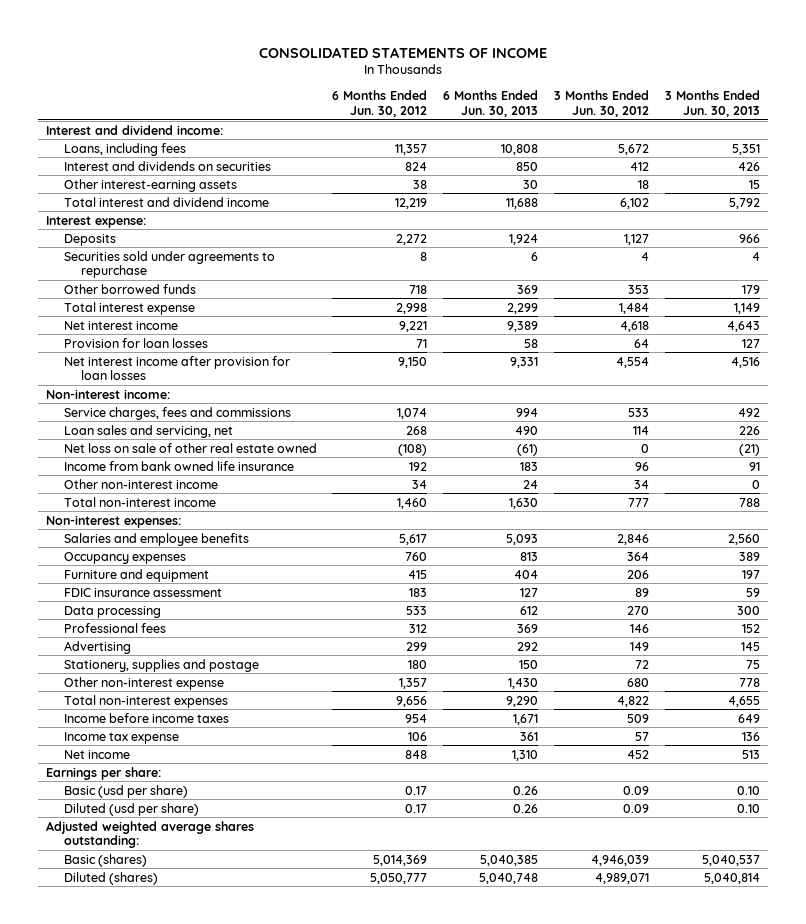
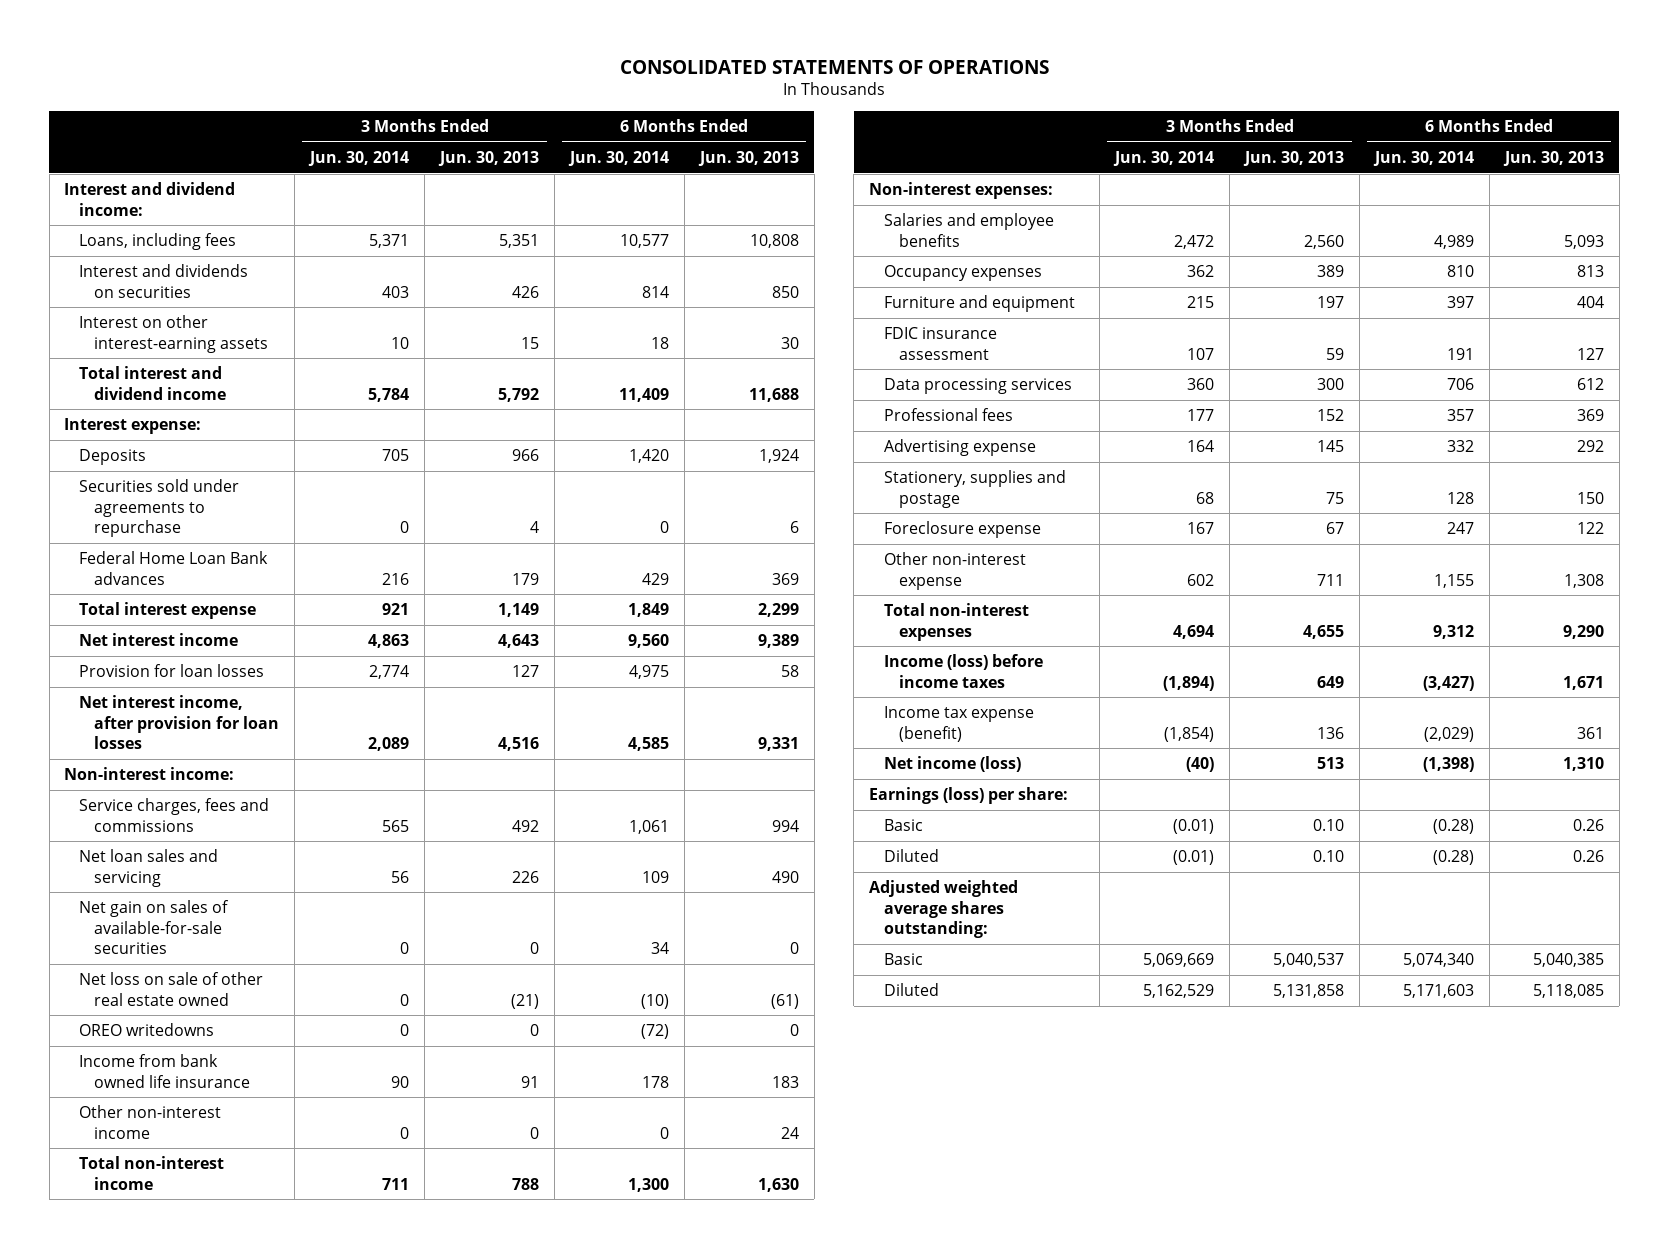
- CONSOLIDATED STATEMENTS OF INCOME
+ CONSOLIDATED STATEMENTS OF OPERATIONS
- | 6 Months Ended Jun. 30, 2012 | 6 Months Ended Jun. 30, 2013 | 3 Months Ended Jun. 30, 2012 | 3 Months Ended Jun. 30, 2013
+ | 3 Months Ended Jun. 30, 2014 | 3 Months Ended Jun. 30, 2013 | 6 Months Ended Jun. 30, 2014 | 6 Months Ended Jun. 30, 2013
- Other interest-earning assets | 38 | 30 | 18 | 15
+ Interest on other interest-earning assets | 10 | 15 | 18 | 30
- Other borrowed funds | 718 | 369 | 353 | 179
+ Federal Home Loan Bank advances | 216 | 179 | 429 | 369
- Net interest income after provision for loan losses | 9,150 | 9,331 | 4,554 | 4,516
+ Net interest income, after provision for loan losses | 2,089 | 4,516 | 4,585 | 9,331
- Loan sales and servicing, net | 268 | 490 | 114 | 226
+ Net loan sales and servicing | 56 | 226 | 109 | 490
+ Net gain on sales of available-for-sale securities | 0 | 0 | 34 | 0
+ OREO writedowns | 0 | 0 | (72) | 0
- Data processing | 533 | 612 | 270 | 300
+ Data processing services | 360 | 300 | 706 | 612
- Advertising | 299 | 292 | 149 | 145
+ Advertising expense | 164 | 145 | 332 | 292
- Other non-interest expense | 1,357 | 1,430 | 680 | 778
+ Foreclosure expense | 167 | 67 | 247 | 122
+ Other non-interest expense | 602 | 711 | 1,155 | 1,308
- Income before income taxes | 954 | 1,671 | 509 | 649
- Income tax expense | 106 | 361 | 57 | 136
- Net income | 848 | 1,310 | 452 | 513
- Earnings per share:
- Basic (usd per share) | 0.17 | 0.26 | 0.09 | 0.10
- Diluted (usd per share) | 0.17 | 0.26 | 0.09 | 0.10
+ Income (loss) before income taxes | (1,894) | 649 | (3,427) | 1,671
+ Income tax expense (benefit) | (1,854) | 136 | (2,029) | 361
+ Net income (loss) | (40) | 513 | (1,398) | 1,310
+ Earnings (loss) per share:
+ Basic | (0.01) | 0.10 | (0.28) | 0.26
+ Diluted | (0.01) | 0.10 | (0.28) | 0.26
- Basic (shares) | 5,014,369 | 5,040,385 | 4,946,039 | 5,040,537
- Diluted (shares) | 5,050,777 | 5,040,748 | 4,989,071 | 5,040,814
+ Basic | 5,069,669 | 5,040,537 | 5,074,340 | 5,040,385
+ Diluted | 5,162,529 | 5,131,858 | 5,171,603 | 5,118,085

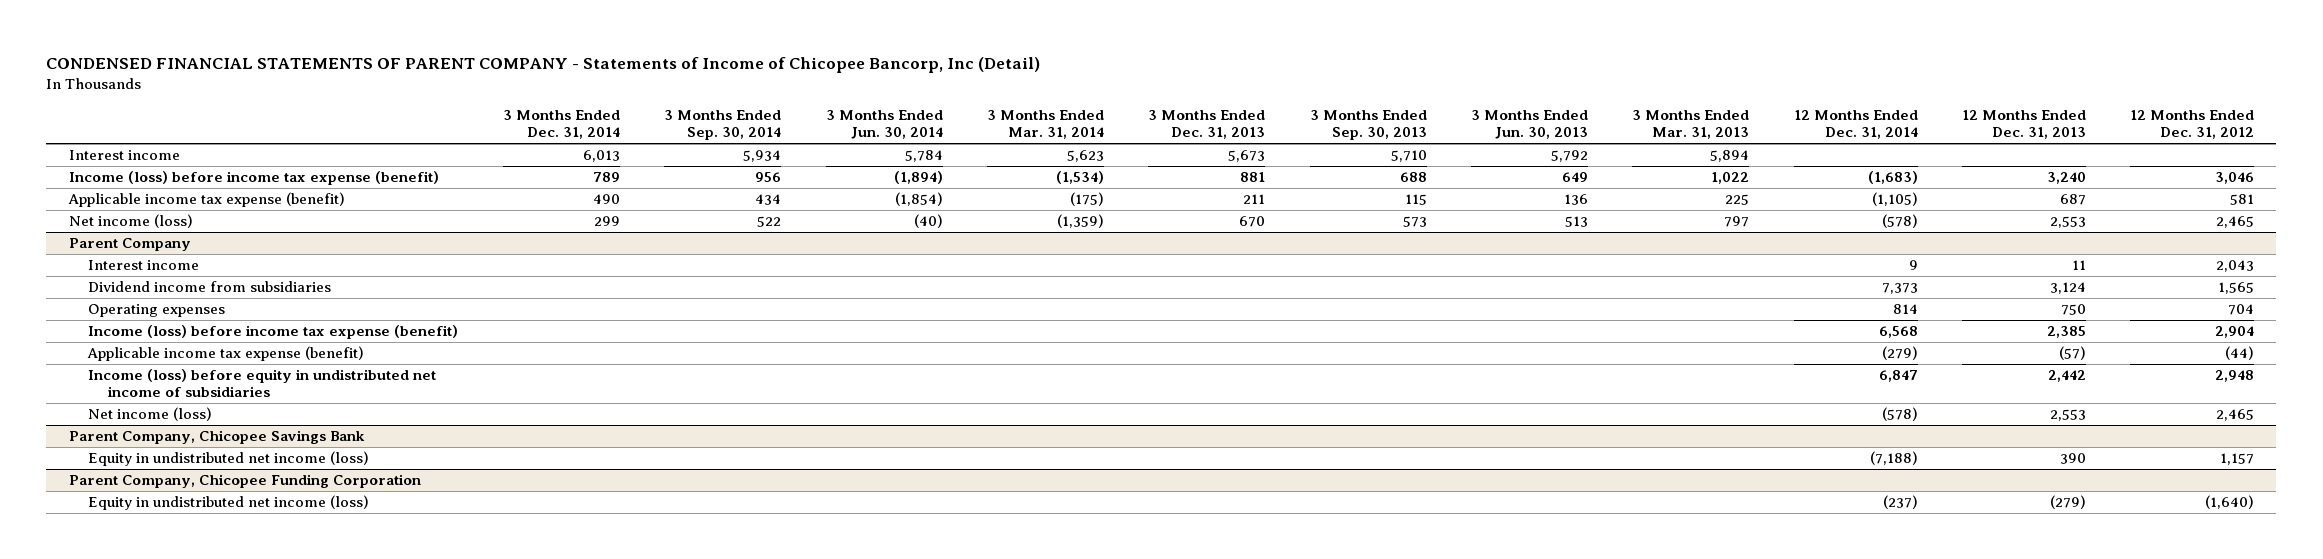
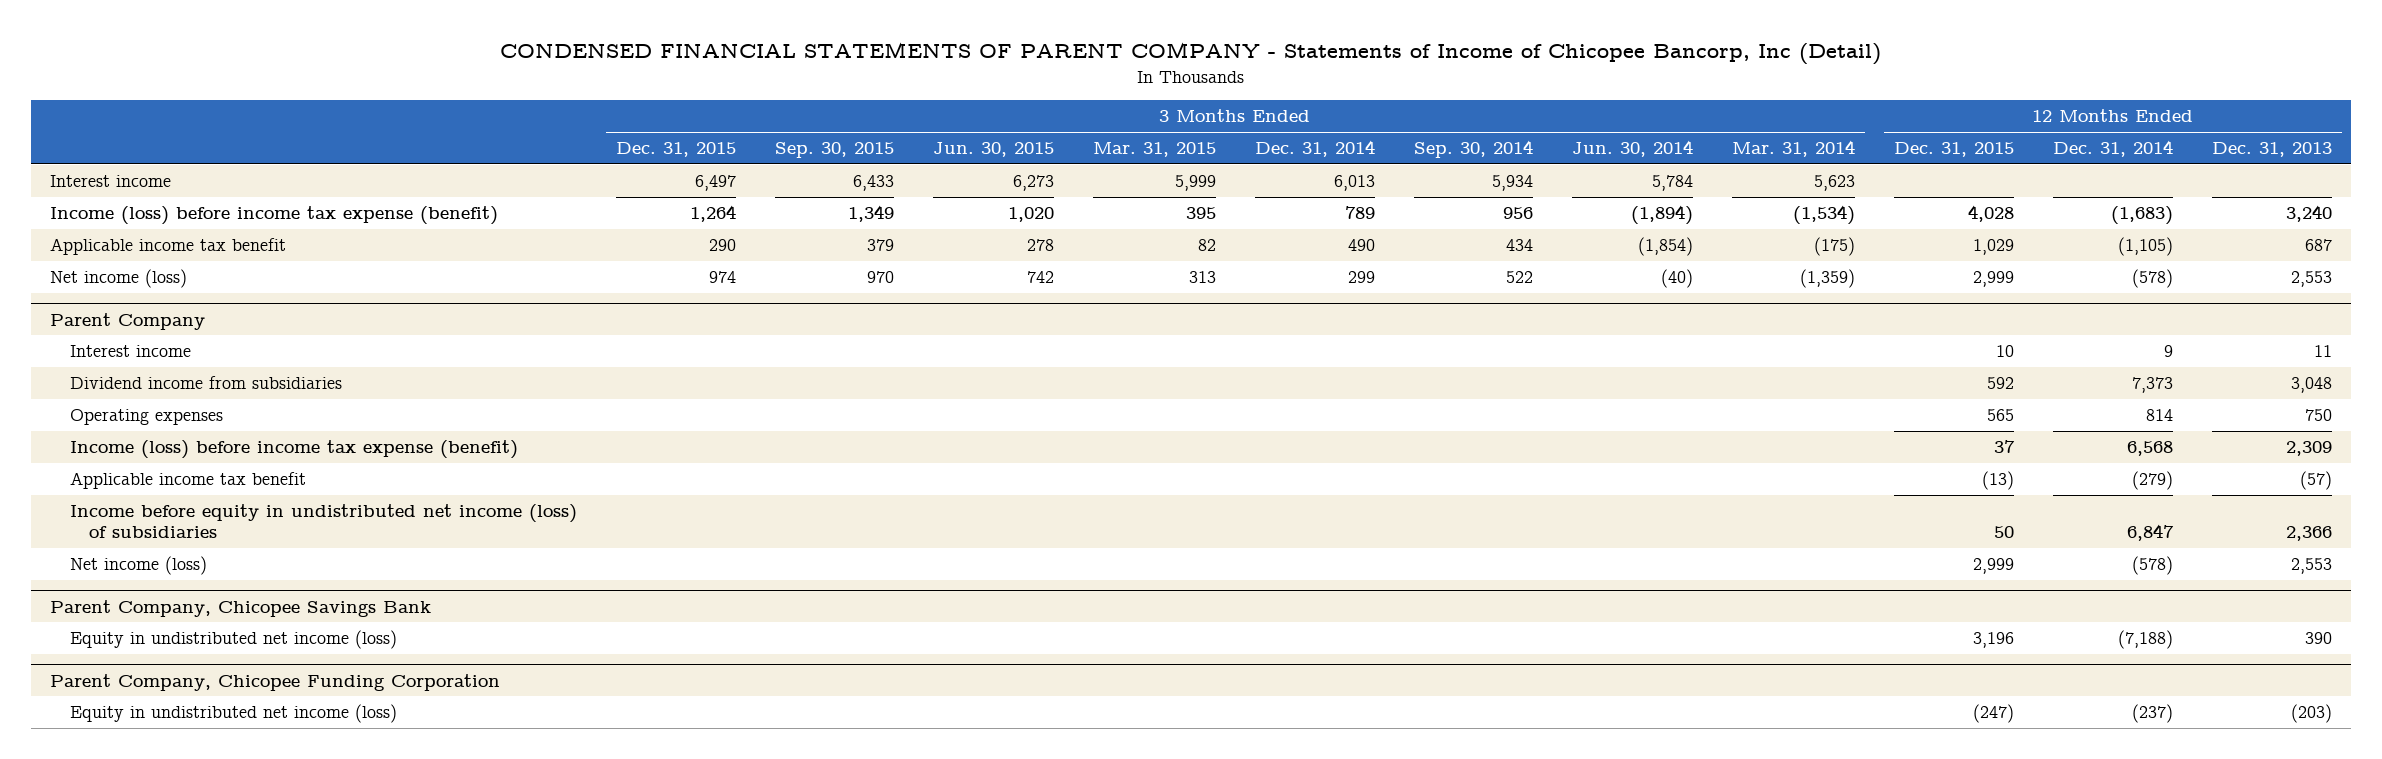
- | 3 Months Ended Dec. 31, 2014 | 3 Months Ended Sep. 30, 2014 | 3 Months Ended Jun. 30, 2014 | 3 Months Ended Mar. 31, 2014 | 3 Months Ended Dec. 31, 2013 | 3 Months Ended Sep. 30, 2013 | 3 Months Ended Jun. 30, 2013 | 3 Months Ended Mar. 31, 2013 | 12 Months Ended Dec. 31, 2014 | 12 Months Ended Dec. 31, 2013 | 12 Months Ended Dec. 31, 2012
+ | 3 Months Ended Dec. 31, 2015 | 3 Months Ended Sep. 30, 2015 | 3 Months Ended Jun. 30, 2015 | 3 Months Ended Mar. 31, 2015 | 3 Months Ended Dec. 31, 2014 | 3 Months Ended Sep. 30, 2014 | 3 Months Ended Jun. 30, 2014 | 3 Months Ended Mar. 31, 2014 | 12 Months Ended Dec. 31, 2015 | 12 Months Ended Dec. 31, 2014 | 12 Months Ended Dec. 31, 2013
- Applicable income tax expense (benefit) | 490 | 434 | (1,854) | (175) | 211 | 115 | 136 | 225 | (1,105) | 687 | 581
+ Applicable income tax benefit | 290 | 379 | 278 | 82 | 490 | 434 | (1,854) | (175) | 1,029 | (1,105) | 687
@ Parent Company
- Dividend income from subsidiaries | | | | | | | | | 7,373 | 3,124 | 1,565
+ Dividend income from subsidiaries | | | | | | | | | 592 | 7,373 | 3,048
- Income (loss) before income tax expense (benefit) | | | | | | | | | 6,568 | 2,385 | 2,904
- Applicable income tax expense (benefit) | | | | | | | | | (279) | (57) | (44)
- Income (loss) before equity in undistributed net income of subsidiaries | | | | | | | | | 6,847 | 2,442 | 2,948
+ Income (loss) before income tax expense (benefit) | | | | | | | | | 37 | 6,568 | 2,309
+ Applicable income tax benefit | | | | | | | | | (13) | (279) | (57)
+ Income before equity in undistributed net income (loss) of subsidiaries | | | | | | | | | 50 | 6,847 | 2,366
@ Parent Company, Chicopee Funding Corporation
- Equity in undistributed net income (loss) | | | | | | | | | (237) | (279) | (1,640)
+ Equity in undistributed net income (loss) | | | | | | | | | (247) | (237) | (203)

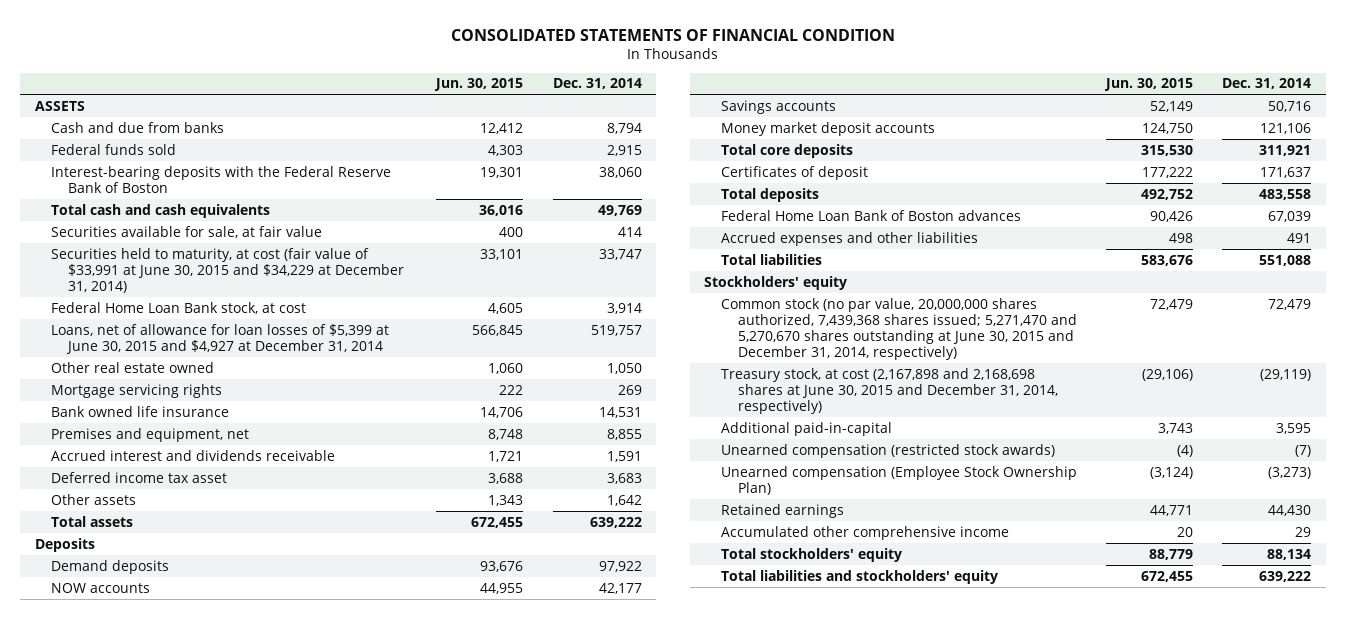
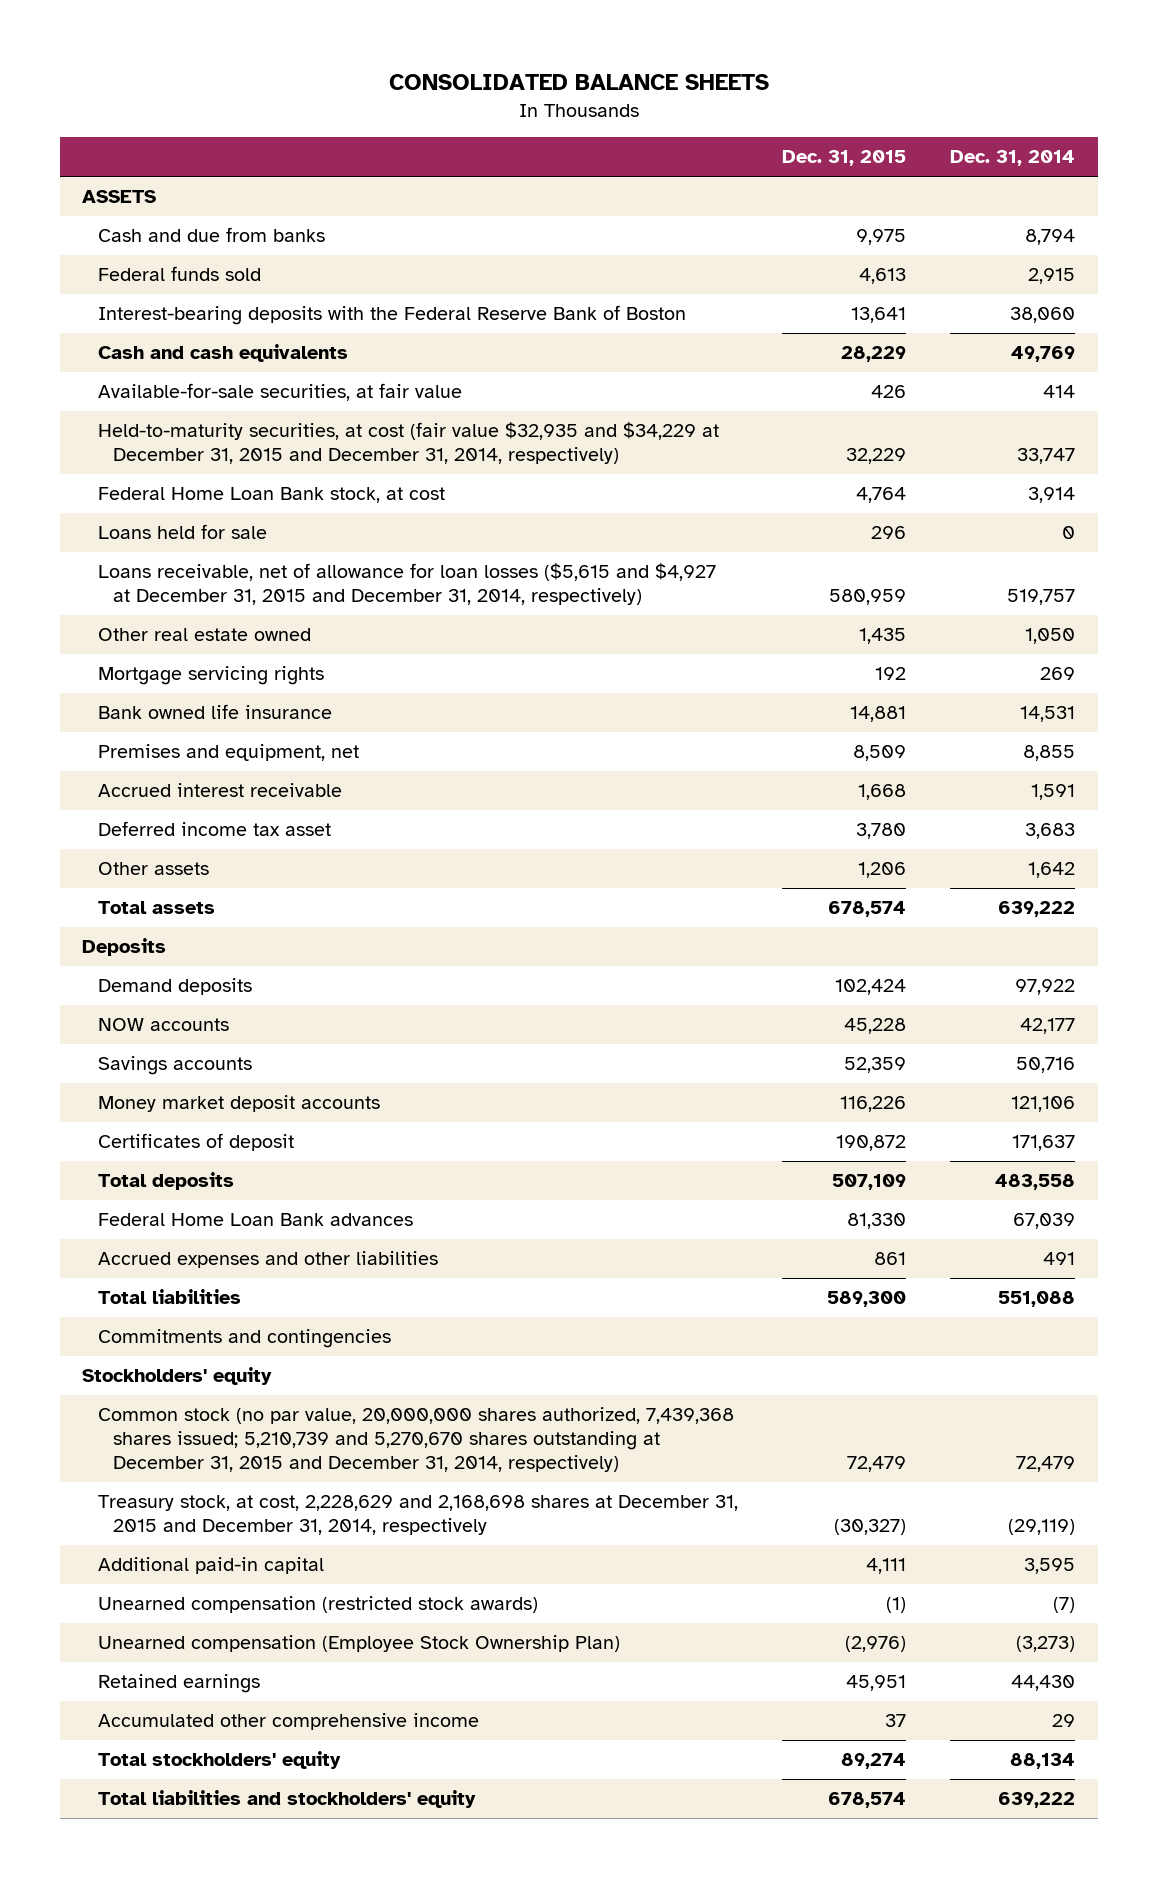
- CONSOLIDATED STATEMENTS OF FINANCIAL CONDITION
+ CONSOLIDATED BALANCE SHEETS
- | Jun. 30, 2015 | Dec. 31, 2014
+ | Dec. 31, 2015 | Dec. 31, 2014
- Total cash and cash equivalents | 36,016 | 49,769
- Securities available for sale, at fair value | 400 | 414
- Securities held to maturity, at cost (fair value of $33,991 at June 30, 2015 and $34,229 at December 31, 2014) | 33,101 | 33,747
+ Cash and cash equivalents | 28,229 | 49,769
+ Available-for-sale securities, at fair value | 426 | 414
+ Held-to-maturity securities, at cost (fair value $32,935 and $34,229 at December 31, 2015 and December 31, 2014, respectively) | 32,229 | 33,747
- Loans, net of allowance for loan losses of $5,399 at June 30, 2015 and $4,927 at December 31, 2014 | 566,845 | 519,757
+ Loans held for sale | 296 | 0
+ Loans receivable, net of allowance for loan losses ($5,615 and $4,927 at December 31, 2015 and December 31, 2014, respectively) | 580,959 | 519,757
- Accrued interest and dividends receivable | 1,721 | 1,591
+ Accrued interest receivable | 1,668 | 1,591
- Total core deposits | 315,530 | 311,921
- Federal Home Loan Bank of Boston advances | 90,426 | 67,039
+ Federal Home Loan Bank advances | 81,330 | 67,039
+ Commitments and contingencies
- Common stock (no par value, 20,000,000 shares authorized, 7,439,368 shares issued; 5,271,470 and 5,270,670 shares outstanding at June 30, 2015 and December 31, 2014, respectively) | 72,479 | 72,479
- Treasury stock, at cost (2,167,898 and 2,168,698 shares at June 30, 2015 and December 31, 2014, respectively) | (29,106) | (29,119)
- Additional paid-in-capital | 3,743 | 3,595
+ Common stock (no par value, 20,000,000 shares authorized, 7,439,368 shares issued; 5,210,739 and 5,270,670 shares outstanding at December 31, 2015 and December 31, 2014, respectively) | 72,479 | 72,479
+ Treasury stock, at cost, 2,228,629 and 2,168,698 shares at December 31, 2015 and December 31, 2014, respectively | (30,327) | (29,119)
+ Additional paid-in capital | 4,111 | 3,595

